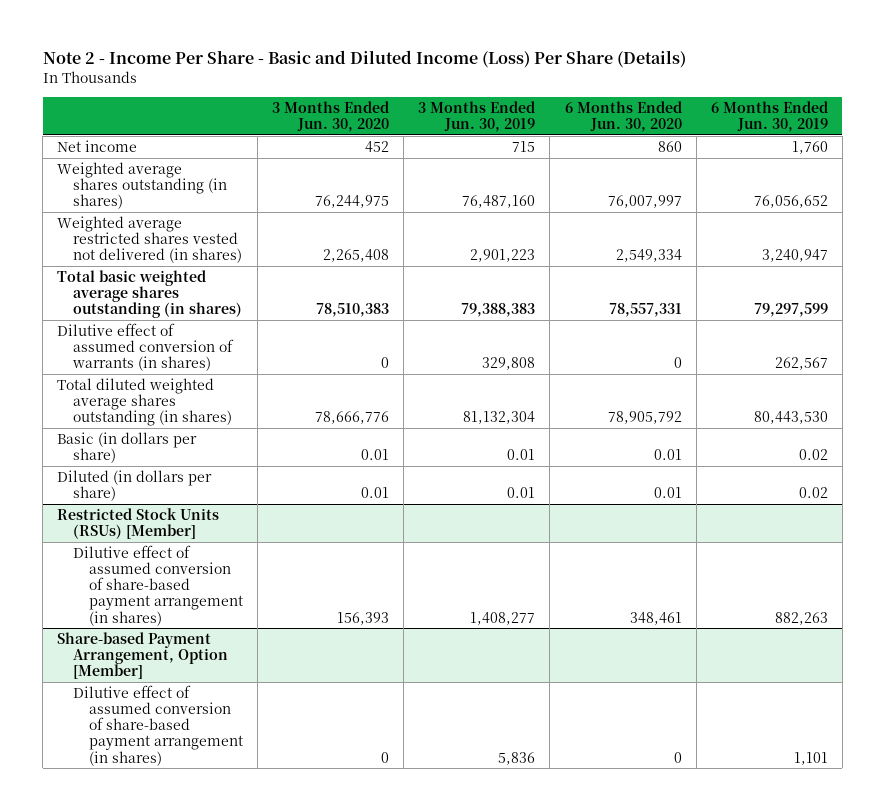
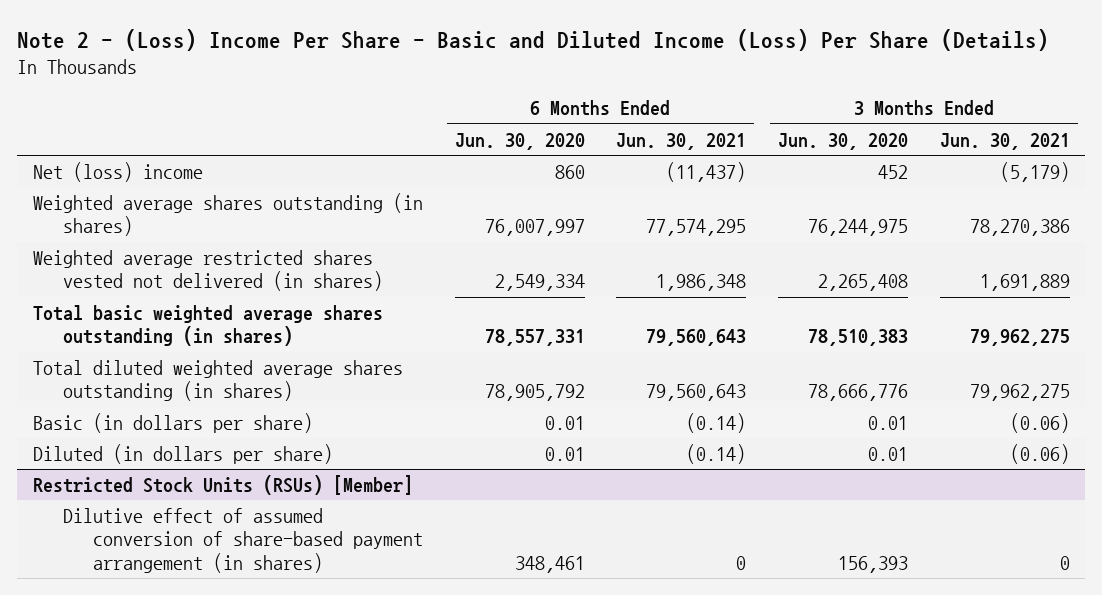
- Note 2 - Income Per Share - Basic and Diluted Income (Loss) Per Share (Details)
+ Note 2 - (Loss) Income Per Share - Basic and Diluted Income (Loss) Per Share (Details)
- | 3 Months Ended Jun. 30, 2020 | 3 Months Ended Jun. 30, 2019 | 6 Months Ended Jun. 30, 2020 | 6 Months Ended Jun. 30, 2019
+ | 6 Months Ended Jun. 30, 2020 | 6 Months Ended Jun. 30, 2021 | 3 Months Ended Jun. 30, 2020 | 3 Months Ended Jun. 30, 2021
- Net income | 452 | 715 | 860 | 1,760
+ Net (loss) income | 860 | (11,437) | 452 | (5,179)
- Dilutive effect of assumed conversion of warrants (in shares) | 0 | 329,808 | 0 | 262,567
- Share-based Payment Arrangement, Option [Member]
- Dilutive effect of assumed conversion of share-based payment arrangement (in shares) | 0 | 5,836 | 0 | 1,101

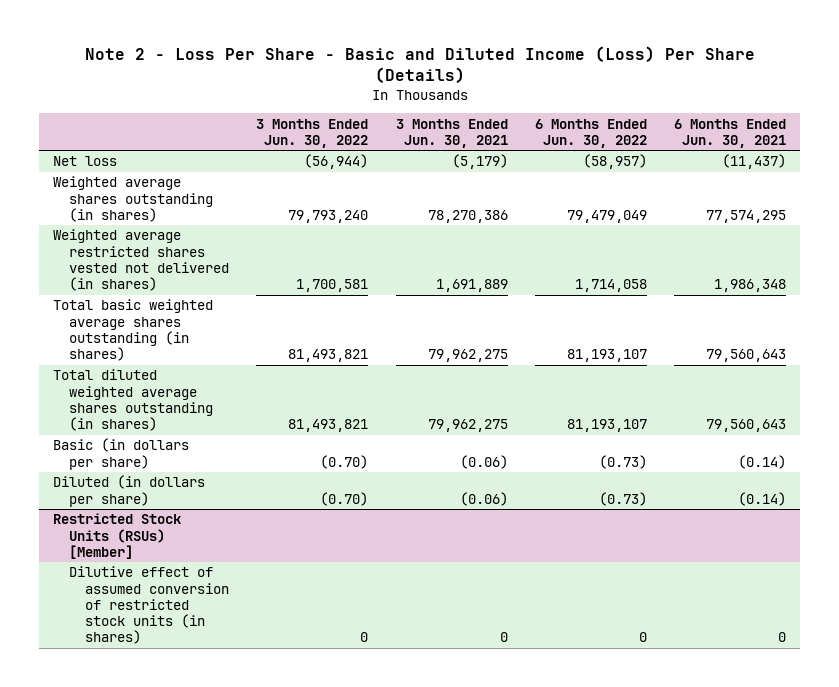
- Note 2 - (Loss) Income Per Share - Basic and Diluted Income (Loss) Per Share (Details)
+ Note 2 - Loss Per Share - Basic and Diluted Income (Loss) Per Share (Details)
- | 6 Months Ended Jun. 30, 2020 | 6 Months Ended Jun. 30, 2021 | 3 Months Ended Jun. 30, 2020 | 3 Months Ended Jun. 30, 2021
+ | 3 Months Ended Jun. 30, 2022 | 3 Months Ended Jun. 30, 2021 | 6 Months Ended Jun. 30, 2022 | 6 Months Ended Jun. 30, 2021
- Net (loss) income | 860 | (11,437) | 452 | (5,179)
+ Net loss | (56,944) | (5,179) | (58,957) | (11,437)
@ Restricted Stock Units (RSUs) [Member]
- Dilutive effect of assumed conversion of share-based payment arrangement (in shares) | 348,461 | 0 | 156,393 | 0
+ Dilutive effect of assumed conversion of restricted stock units (in shares) | 0 | 0 | 0 | 0

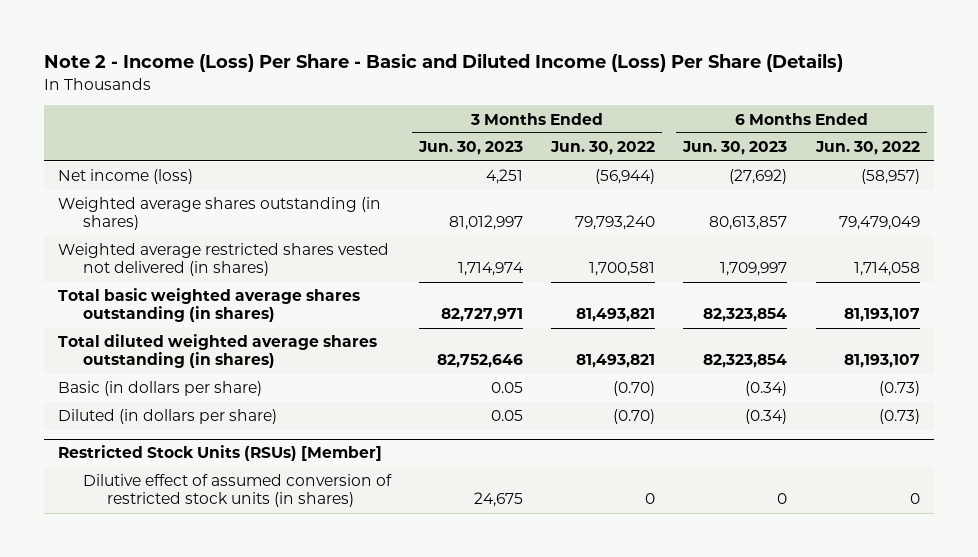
- Note 2 - Loss Per Share - Basic and Diluted Income (Loss) Per Share (Details)
+ Note 2 - Income (Loss) Per Share - Basic and Diluted Income (Loss) Per Share (Details)
- | 3 Months Ended Jun. 30, 2022 | 3 Months Ended Jun. 30, 2021 | 6 Months Ended Jun. 30, 2022 | 6 Months Ended Jun. 30, 2021
+ | 3 Months Ended Jun. 30, 2023 | 3 Months Ended Jun. 30, 2022 | 6 Months Ended Jun. 30, 2023 | 6 Months Ended Jun. 30, 2022
- Net loss | (56,944) | (5,179) | (58,957) | (11,437)
+ Net income (loss) | 4,251 | (56,944) | (27,692) | (58,957)

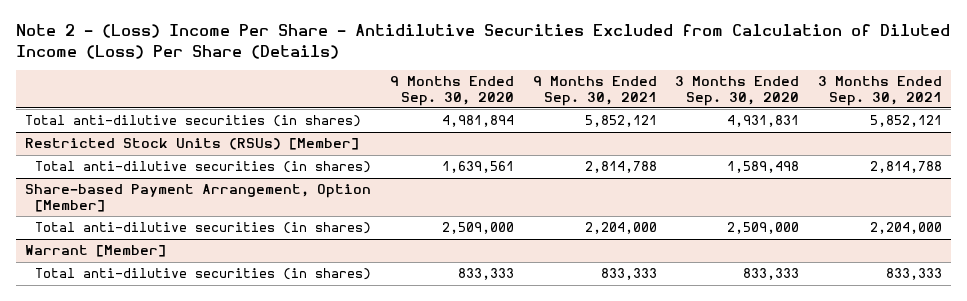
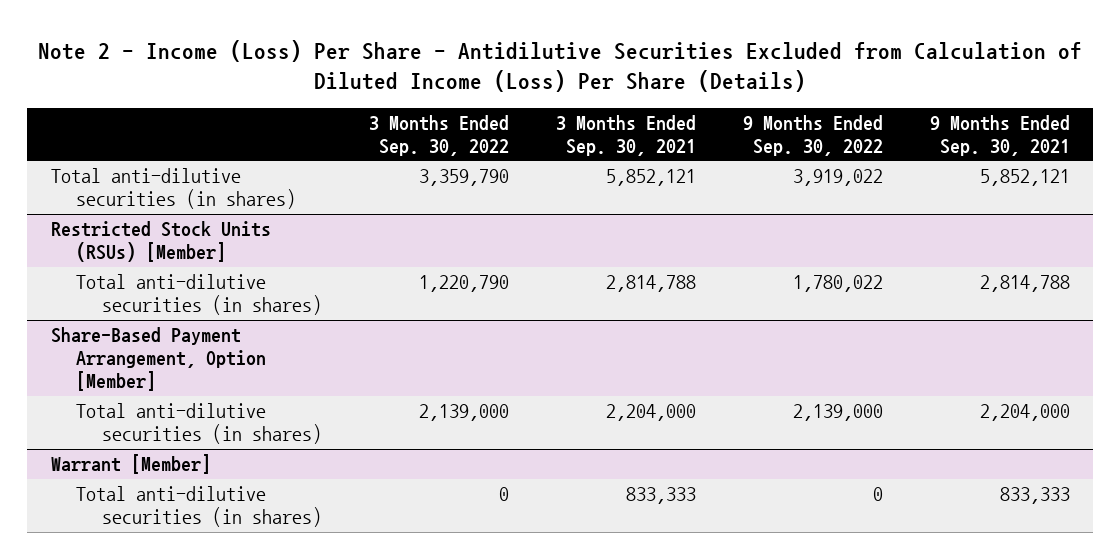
- Note 2 - (Loss) Income Per Share - Antidilutive Securities Excluded from Calculation of Diluted Income (Loss) Per Share (Details)
+ Note 2 - Income (Loss) Per Share - Antidilutive Securities Excluded from Calculation of Diluted Income (Loss) Per Share (Details)
- | 9 Months Ended Sep. 30, 2020 | 9 Months Ended Sep. 30, 2021 | 3 Months Ended Sep. 30, 2020 | 3 Months Ended Sep. 30, 2021
+ | 3 Months Ended Sep. 30, 2022 | 3 Months Ended Sep. 30, 2021 | 9 Months Ended Sep. 30, 2022 | 9 Months Ended Sep. 30, 2021
- Share-based Payment Arrangement, Option [Member]
+ Share-Based Payment Arrangement, Option [Member]

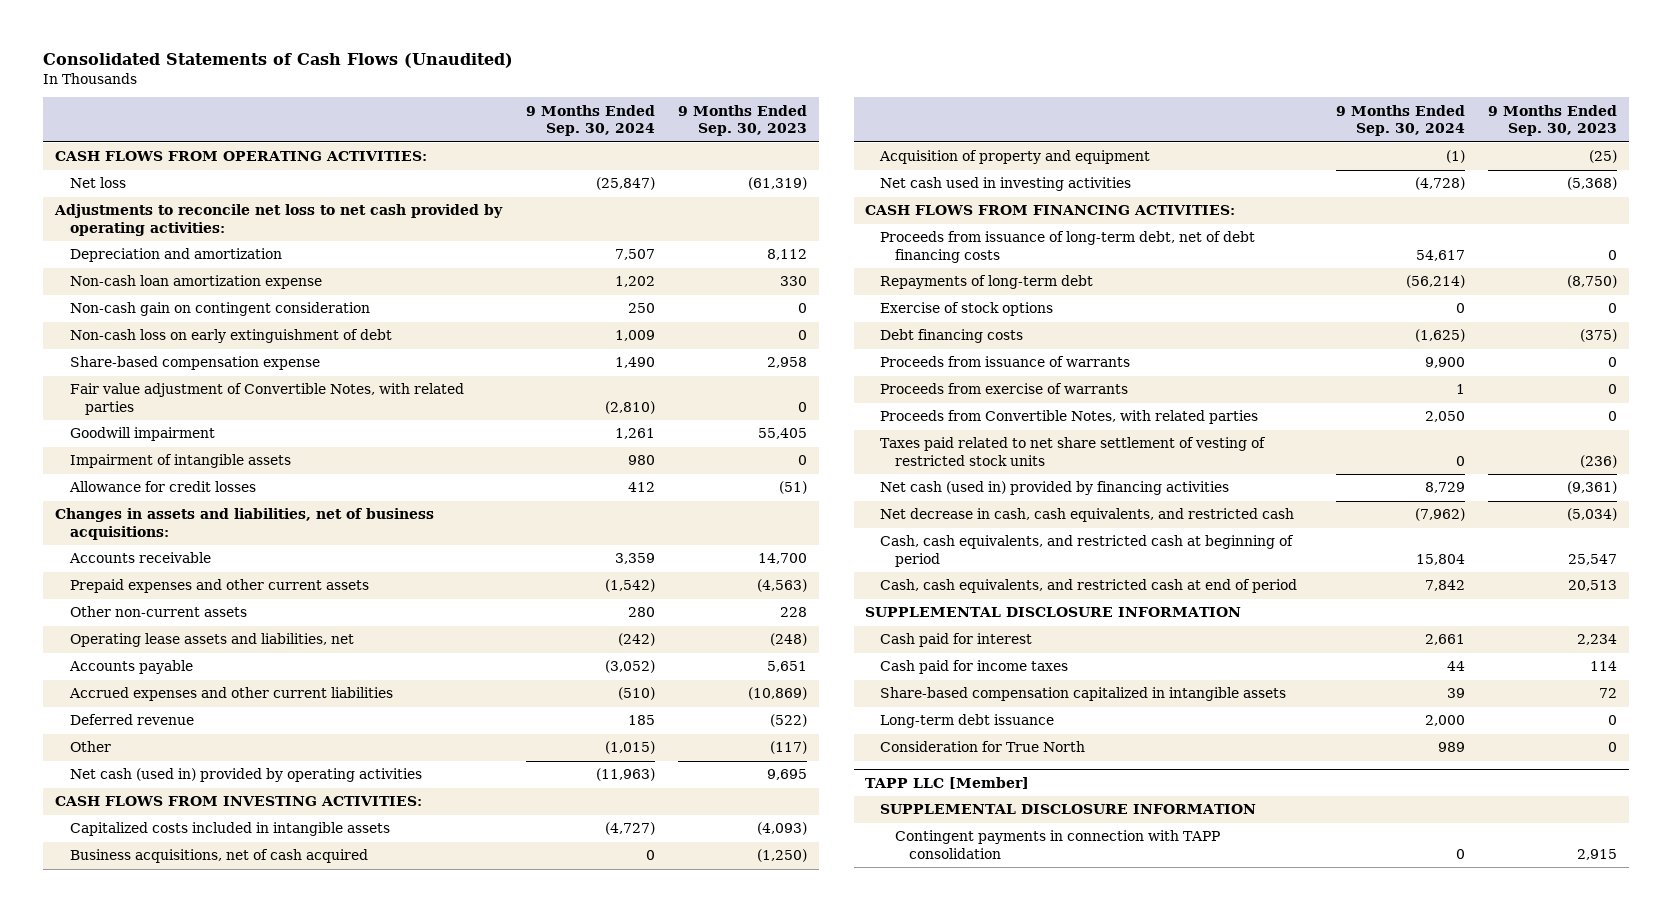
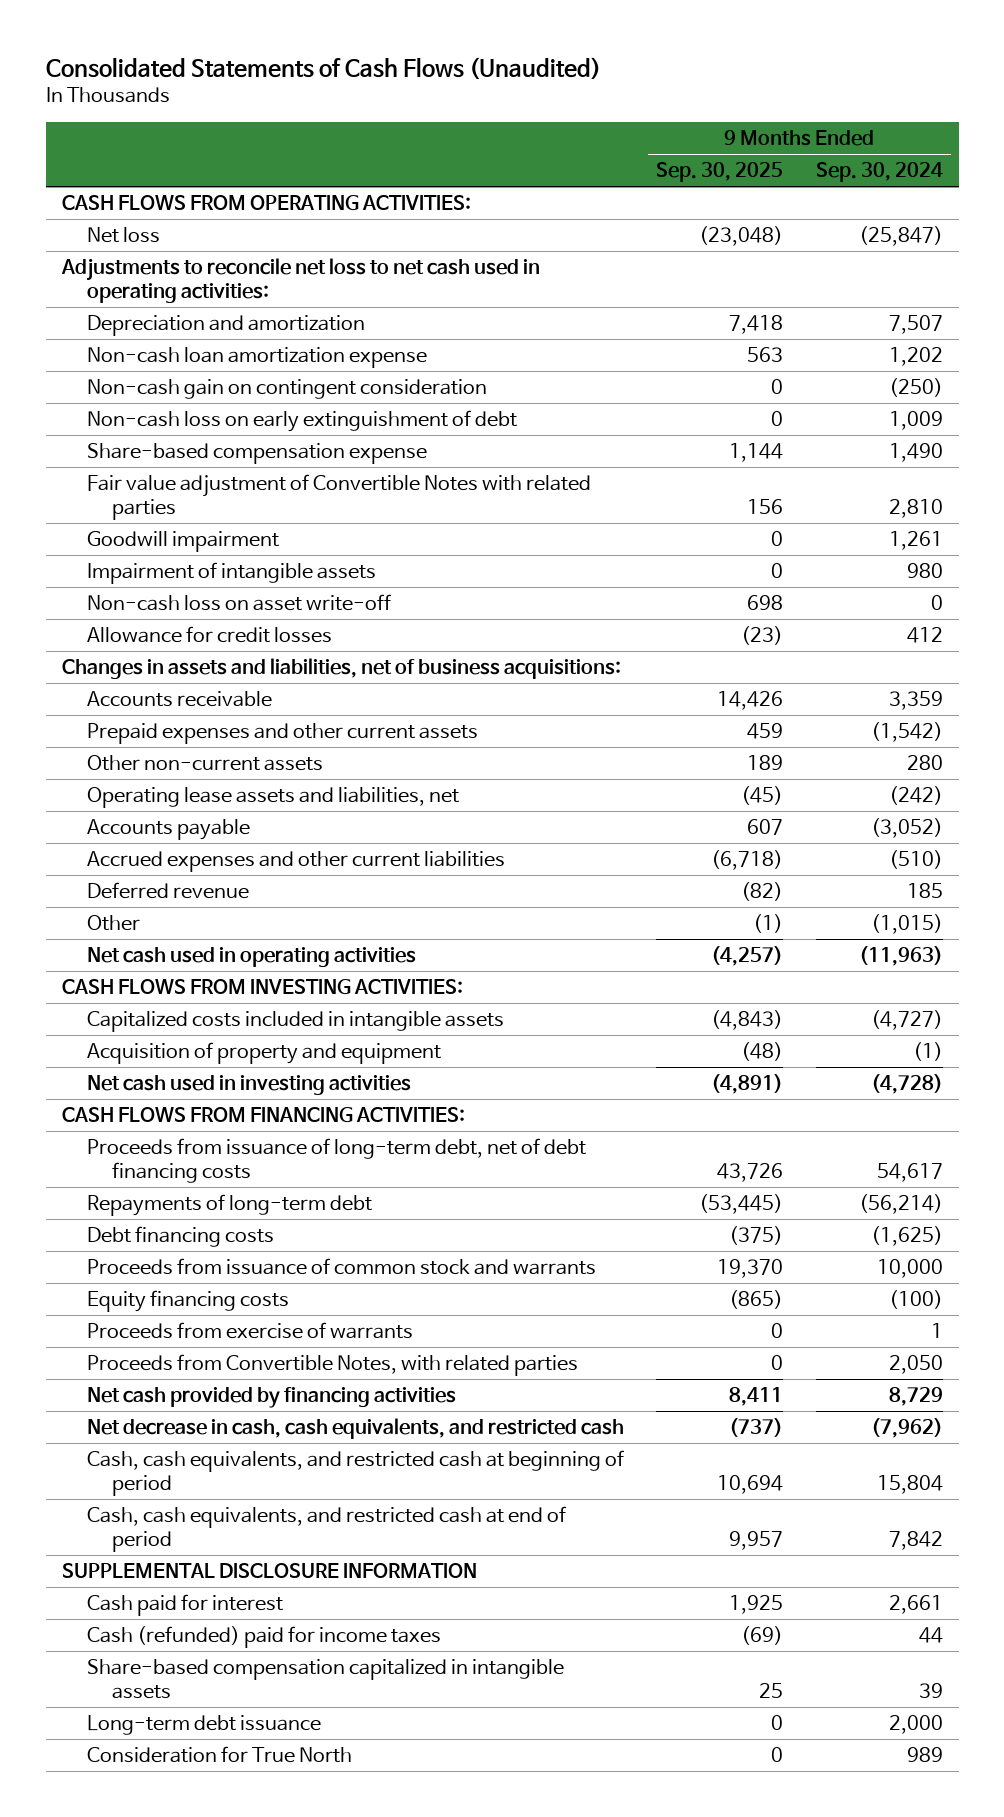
- | 9 Months Ended Sep. 30, 2024 | 9 Months Ended Sep. 30, 2023
+ | 9 Months Ended Sep. 30, 2025 | 9 Months Ended Sep. 30, 2024
- Adjustments to reconcile net loss to net cash provided by operating activities:
+ Adjustments to reconcile net loss to net cash used in operating activities:
- Non-cash gain on contingent consideration | 250 | 0
+ Non-cash gain on contingent consideration | 0 | (250)
- Fair value adjustment of Convertible Notes, with related parties | (2,810) | 0
+ Fair value adjustment of Convertible Notes with related parties | 156 | 2,810
+ Non-cash loss on asset write-off | 698 | 0
- Net cash (used in) provided by operating activities | (11,963) | 9,695
+ Net cash used in operating activities | (4,257) | (11,963)
- Business acquisitions, net of cash acquired | 0 | (1,250)
- Exercise of stock options | 0 | 0
- Proceeds from issuance of warrants | 9,900 | 0
+ Proceeds from issuance of common stock and warrants | 19,370 | 10,000
+ Equity financing costs | (865) | (100)
- Taxes paid related to net share settlement of vesting of restricted stock units | 0 | (236)
- Net cash (used in) provided by financing activities | 8,729 | (9,361)
+ Net cash provided by financing activities | 8,411 | 8,729
- Cash paid for income taxes | 44 | 114
+ Cash (refunded) paid for income taxes | (69) | 44
- TAPP LLC [Member]
- SUPPLEMENTAL DISCLOSURE INFORMATION
- Contingent payments in connection with TAPP consolidation | 0 | 2,915

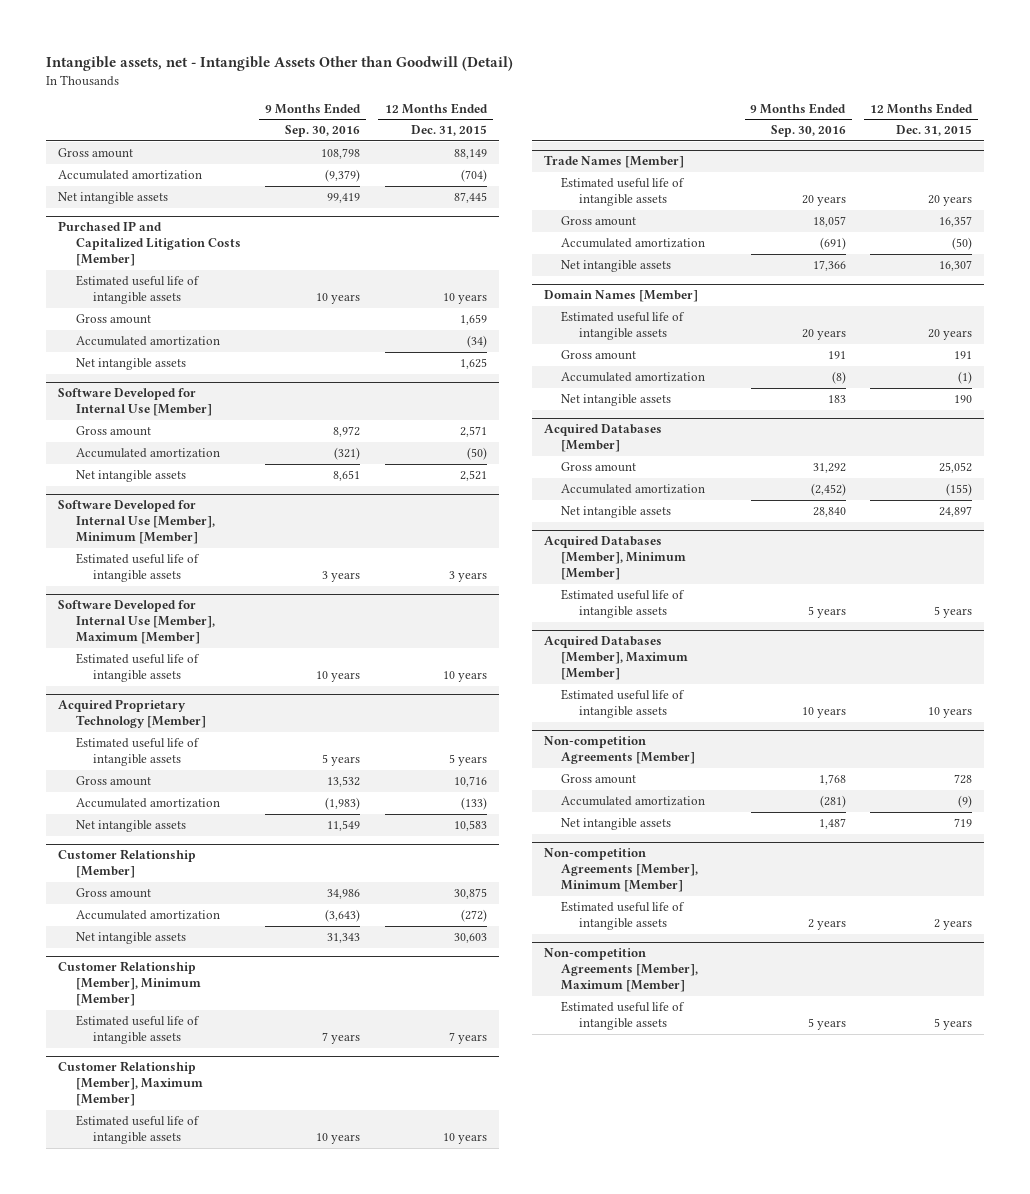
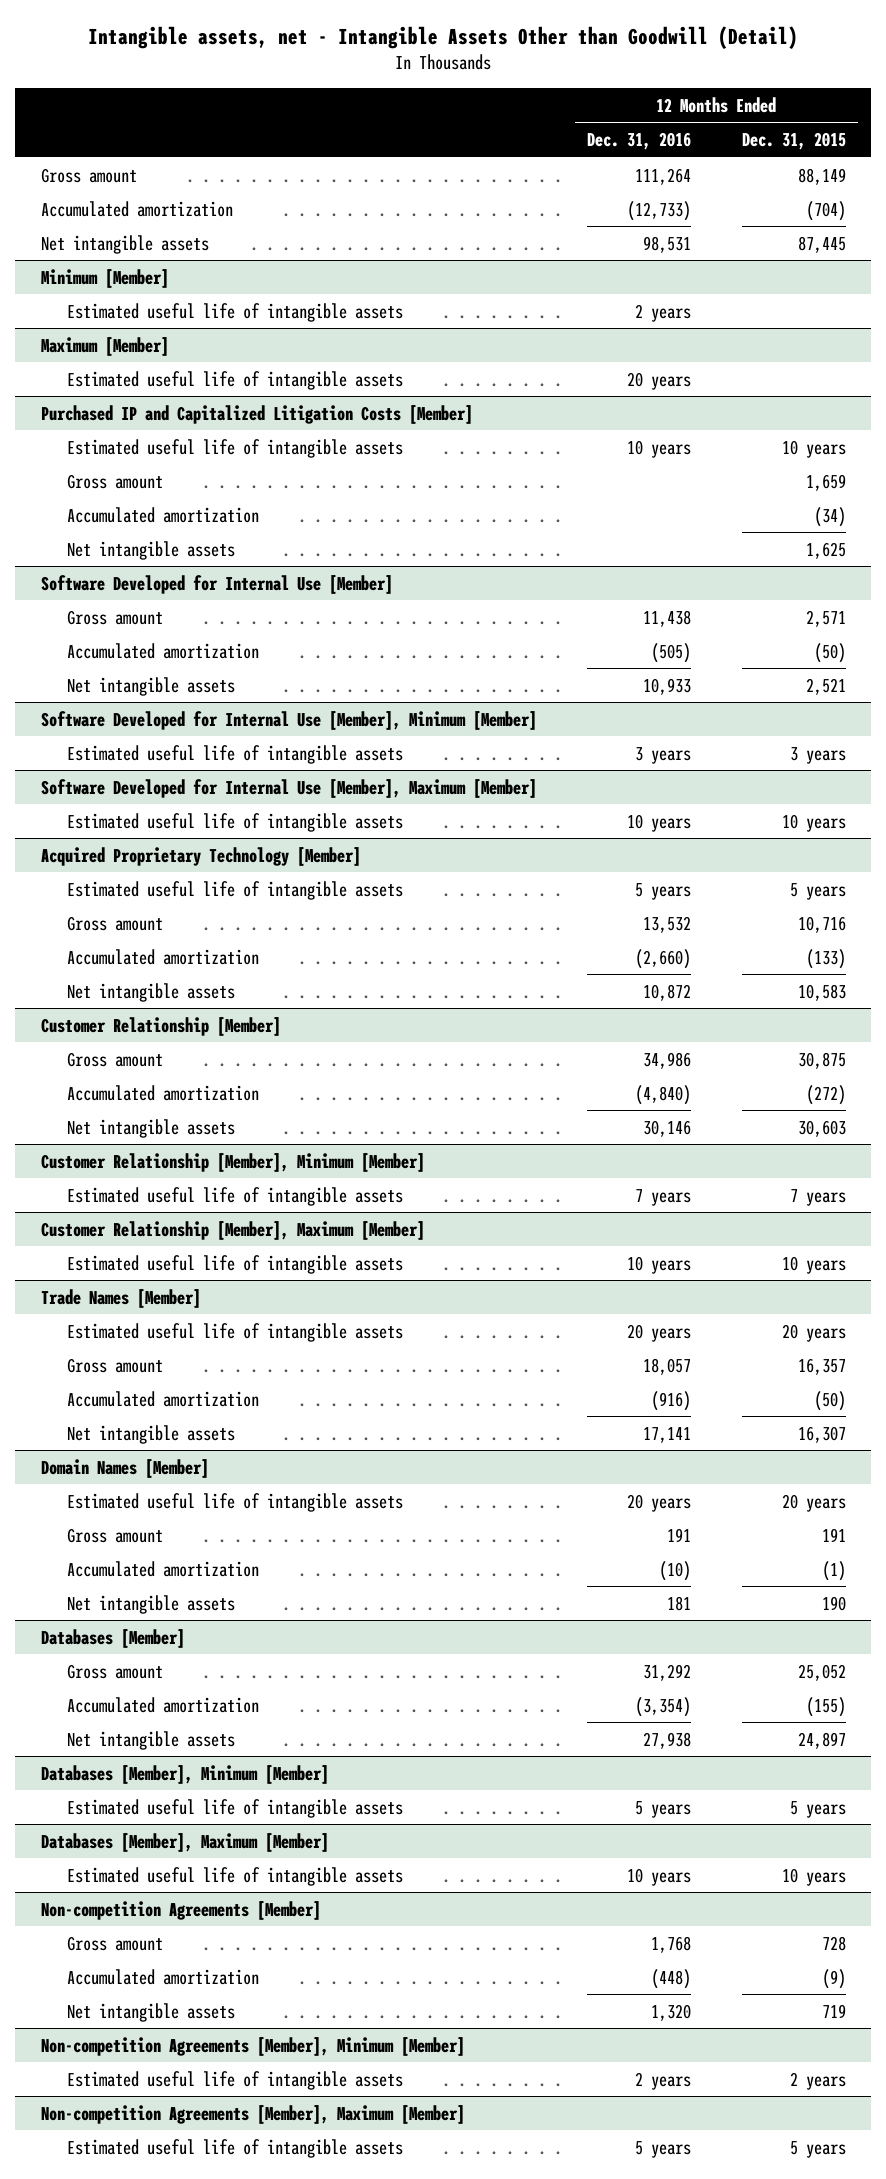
- | 9 Months Ended Sep. 30, 2016 | 12 Months Ended Dec. 31, 2015
+ | 12 Months Ended Dec. 31, 2016 | 12 Months Ended Dec. 31, 2015
+ Minimum [Member]
+ Estimated useful life of intangible assets | 2 years |
+ Maximum [Member]
+ Estimated useful life of intangible assets | 20 years |
- Acquired Databases [Member]
+ Databases [Member]
- Acquired Databases [Member], Minimum [Member]
+ Databases [Member], Minimum [Member]
- Acquired Databases [Member], Maximum [Member]
+ Databases [Member], Maximum [Member]

